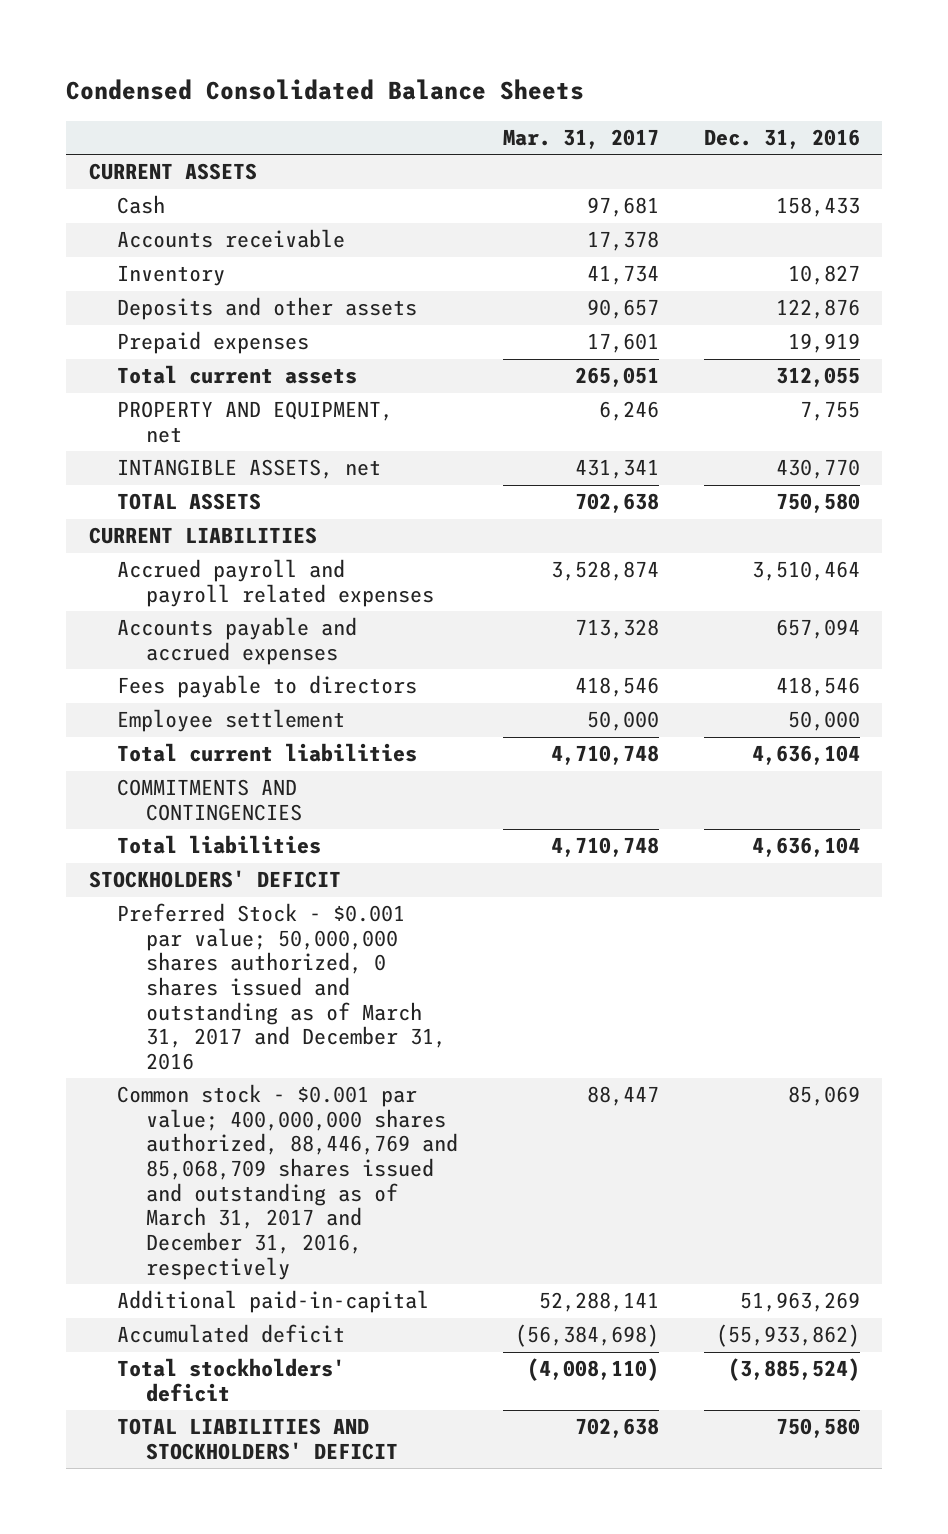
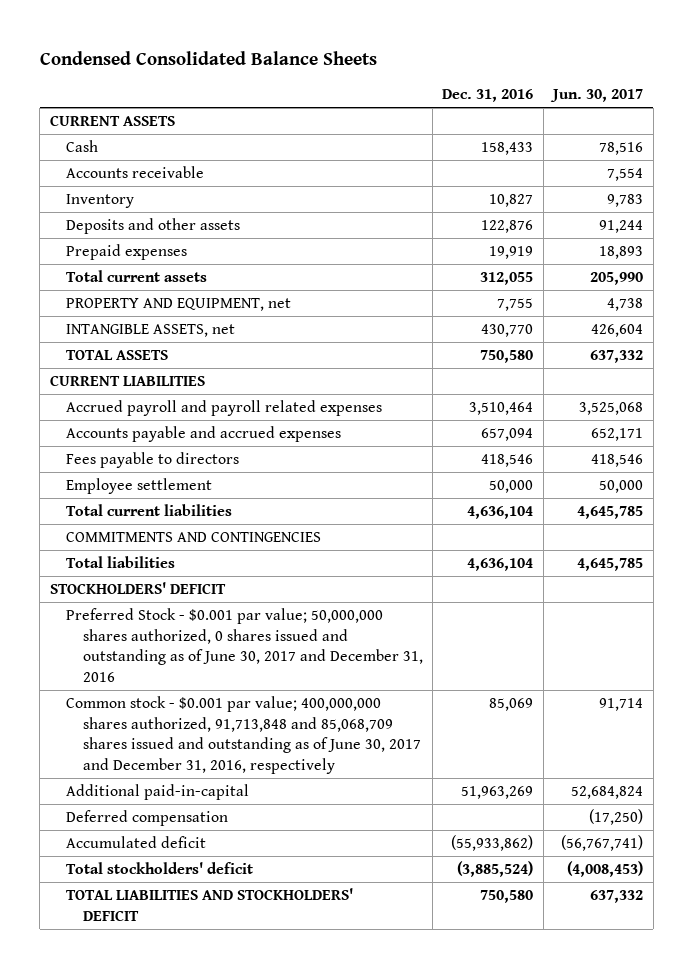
- | Mar. 31, 2017 | Dec. 31, 2016
+ | Dec. 31, 2016 | Jun. 30, 2017
- Preferred Stock - $0.001 par value; 50,000,000 shares authorized, 0 shares issued and outstanding as of March 31, 2017 and December 31, 2016
- Common stock - $0.001 par value; 400,000,000 shares authorized, 88,446,769 and 85,068,709 shares issued and outstanding as of March 31, 2017 and December 31, 2016, respectively | 88,447 | 85,069
+ Preferred Stock - $0.001 par value; 50,000,000 shares authorized, 0 shares issued and outstanding as of June 30, 2017 and December 31, 2016
+ Common stock - $0.001 par value; 400,000,000 shares authorized, 91,713,848 and 85,068,709 shares issued and outstanding as of June 30, 2017 and December 31, 2016, respectively | 85,069 | 91,714
+ Deferred compensation | | (17,250)

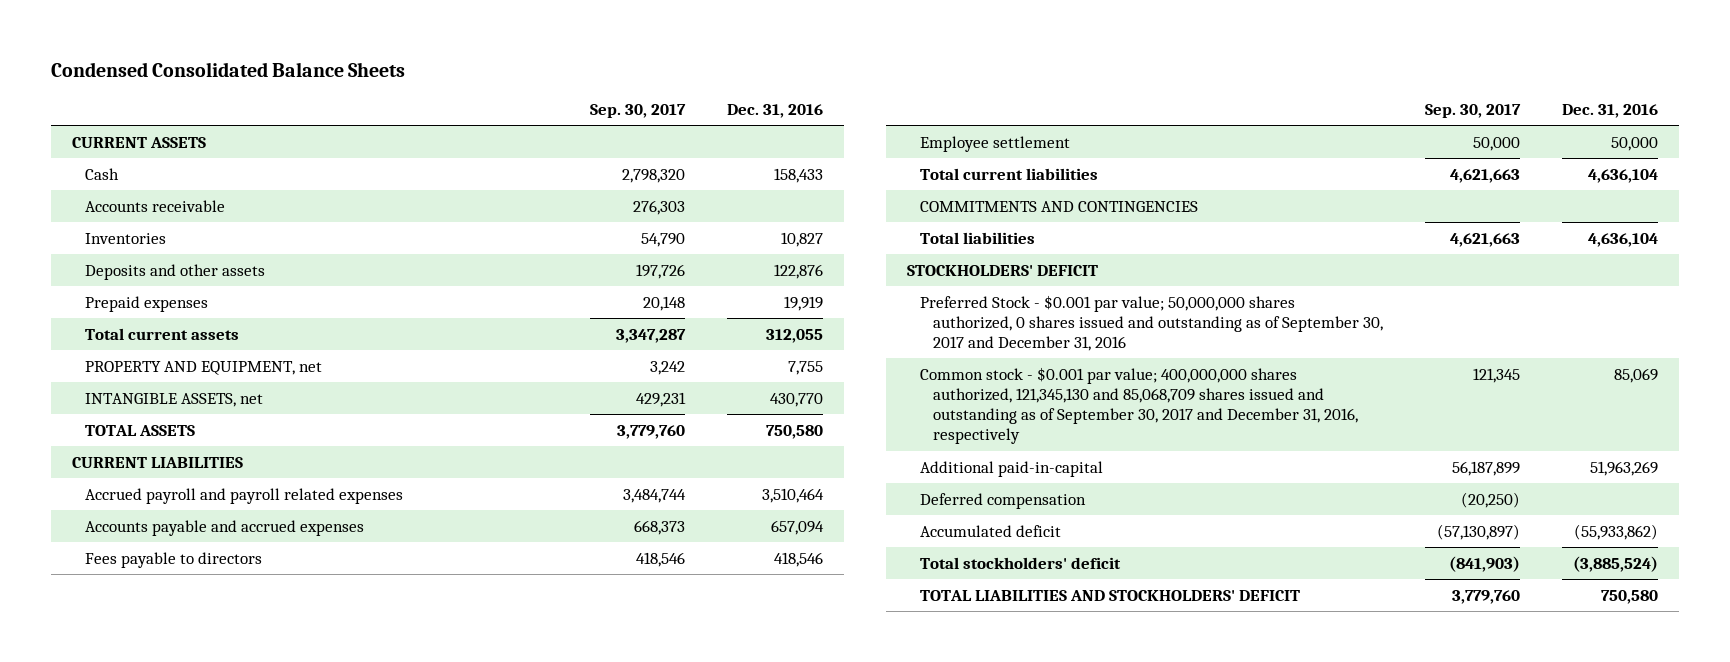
- | Dec. 31, 2016 | Jun. 30, 2017
+ | Sep. 30, 2017 | Dec. 31, 2016
- Inventory | 10,827 | 9,783
+ Inventories | 54,790 | 10,827
- Preferred Stock - $0.001 par value; 50,000,000 shares authorized, 0 shares issued and outstanding as of June 30, 2017 and December 31, 2016
- Common stock - $0.001 par value; 400,000,000 shares authorized, 91,713,848 and 85,068,709 shares issued and outstanding as of June 30, 2017 and December 31, 2016, respectively | 85,069 | 91,714
+ Preferred Stock - $0.001 par value; 50,000,000 shares authorized, 0 shares issued and outstanding as of September 30, 2017 and December 31, 2016
+ Common stock - $0.001 par value; 400,000,000 shares authorized, 121,345,130 and 85,068,709 shares issued and outstanding as of September 30, 2017 and December 31, 2016, respectively | 121,345 | 85,069

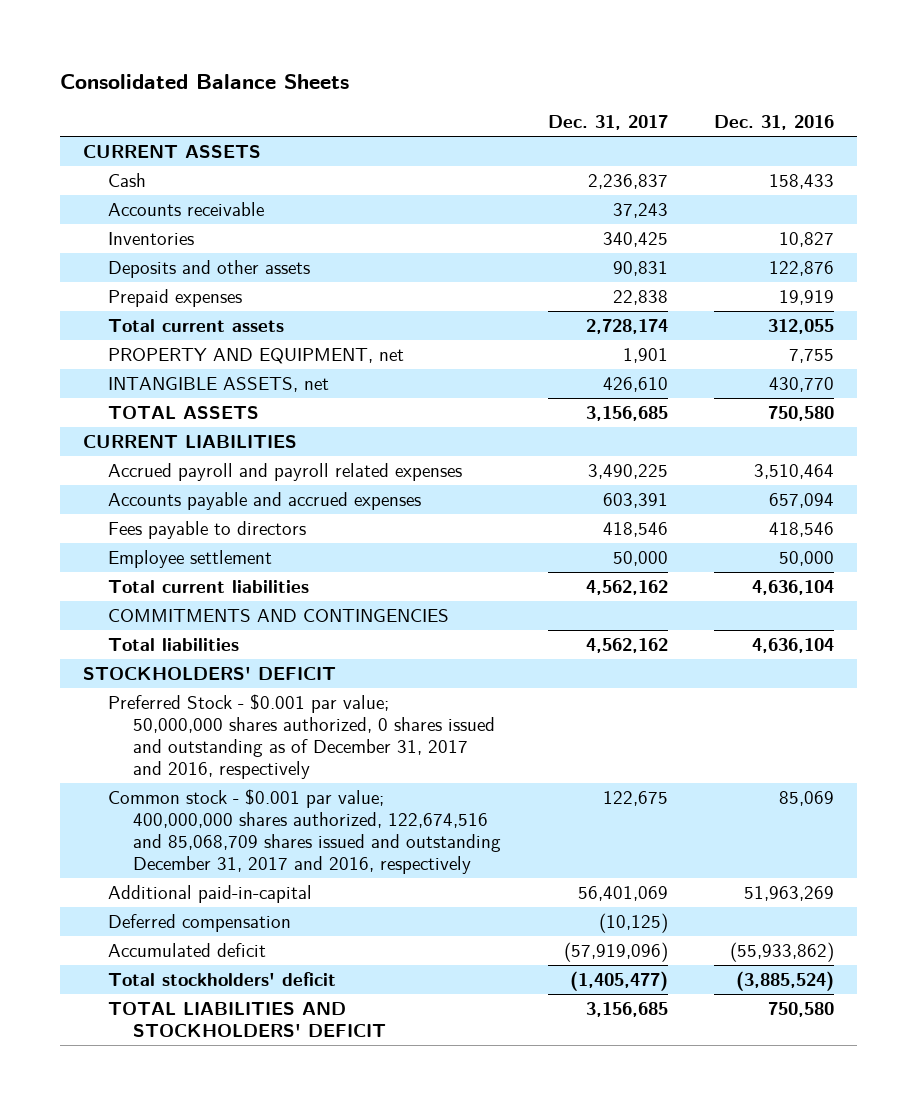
- Condensed Consolidated Balance Sheets
+ Consolidated Balance Sheets
- | Sep. 30, 2017 | Dec. 31, 2016
+ | Dec. 31, 2017 | Dec. 31, 2016
- Preferred Stock - $0.001 par value; 50,000,000 shares authorized, 0 shares issued and outstanding as of September 30, 2017 and December 31, 2016
- Common stock - $0.001 par value; 400,000,000 shares authorized, 121,345,130 and 85,068,709 shares issued and outstanding as of September 30, 2017 and December 31, 2016, respectively | 121,345 | 85,069
+ Preferred Stock - $0.001 par value; 50,000,000 shares authorized, 0 shares issued and outstanding as of December 31, 2017 and 2016, respectively
+ Common stock - $0.001 par value; 400,000,000 shares authorized, 122,674,516 and 85,068,709 shares issued and outstanding December 31, 2017 and 2016, respectively | 122,675 | 85,069

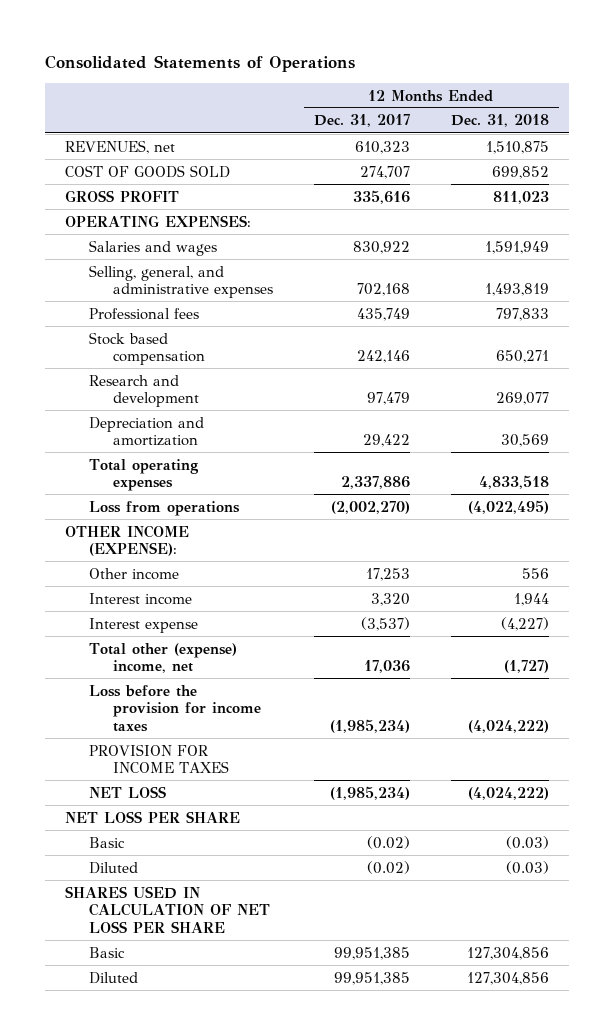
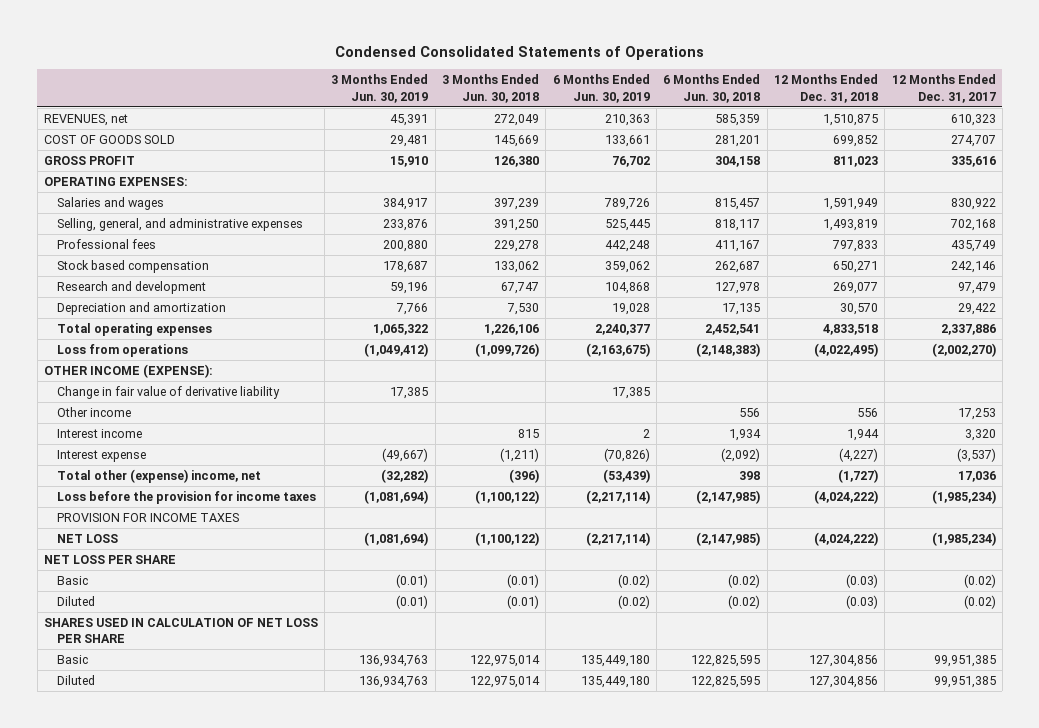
- Consolidated Statements of Operations
+ Condensed Consolidated Statements of Operations
- | 12 Months Ended Dec. 31, 2017 | 12 Months Ended Dec. 31, 2018
+ | 3 Months Ended Jun. 30, 2019 | 3 Months Ended Jun. 30, 2018 | 6 Months Ended Jun. 30, 2019 | 6 Months Ended Jun. 30, 2018 | 12 Months Ended Dec. 31, 2018 | 12 Months Ended Dec. 31, 2017
- Depreciation and amortization | 29,422 | 30,569
+ Depreciation and amortization | 7,766 | 7,530 | 19,028 | 17,135 | 30,570 | 29,422
+ Change in fair value of derivative liability | 17,385 | | 17,385 | | |

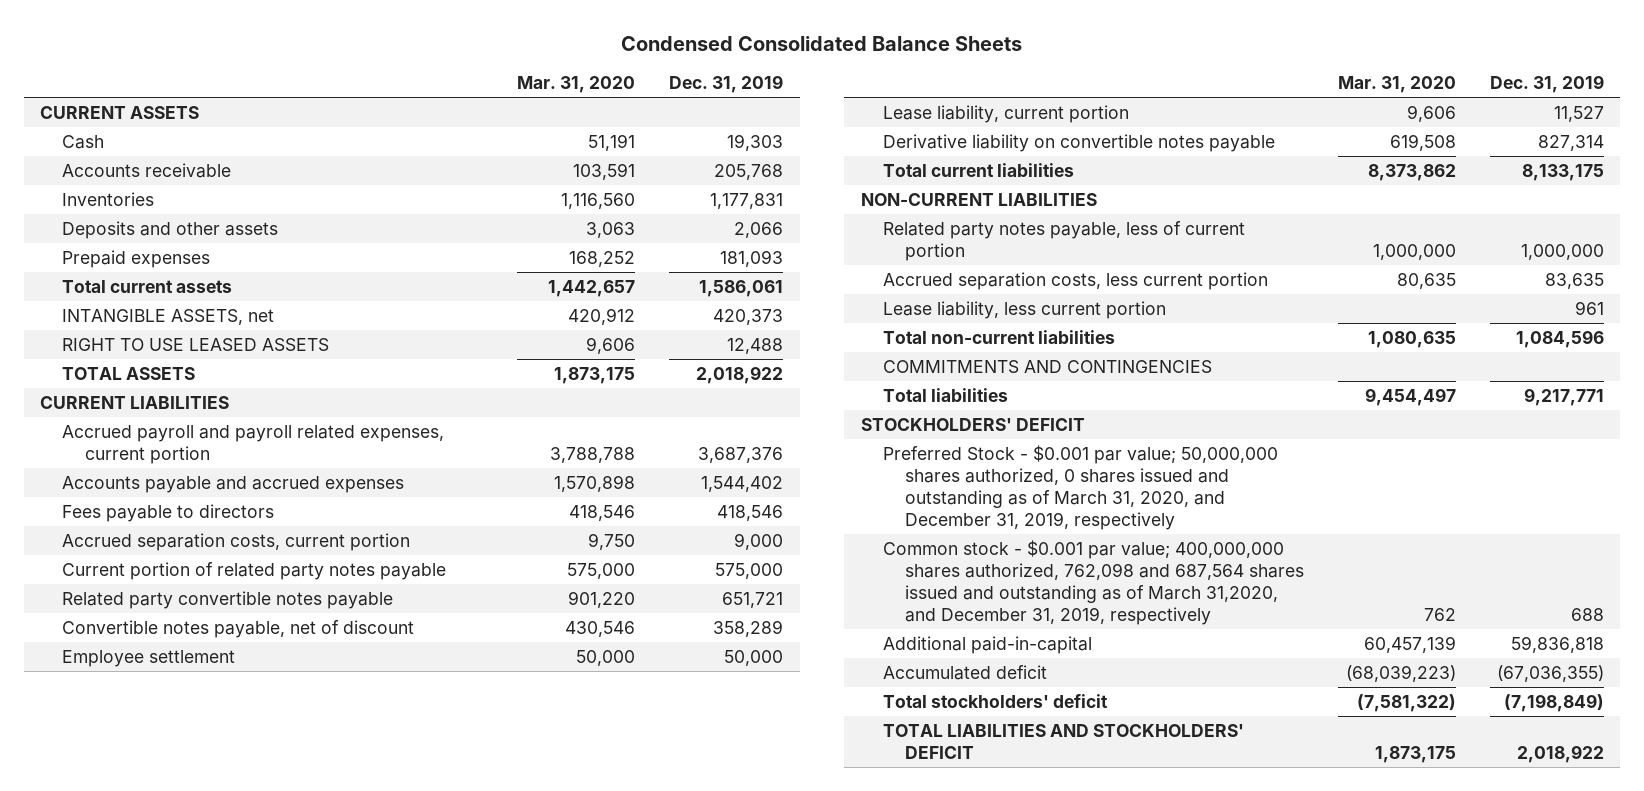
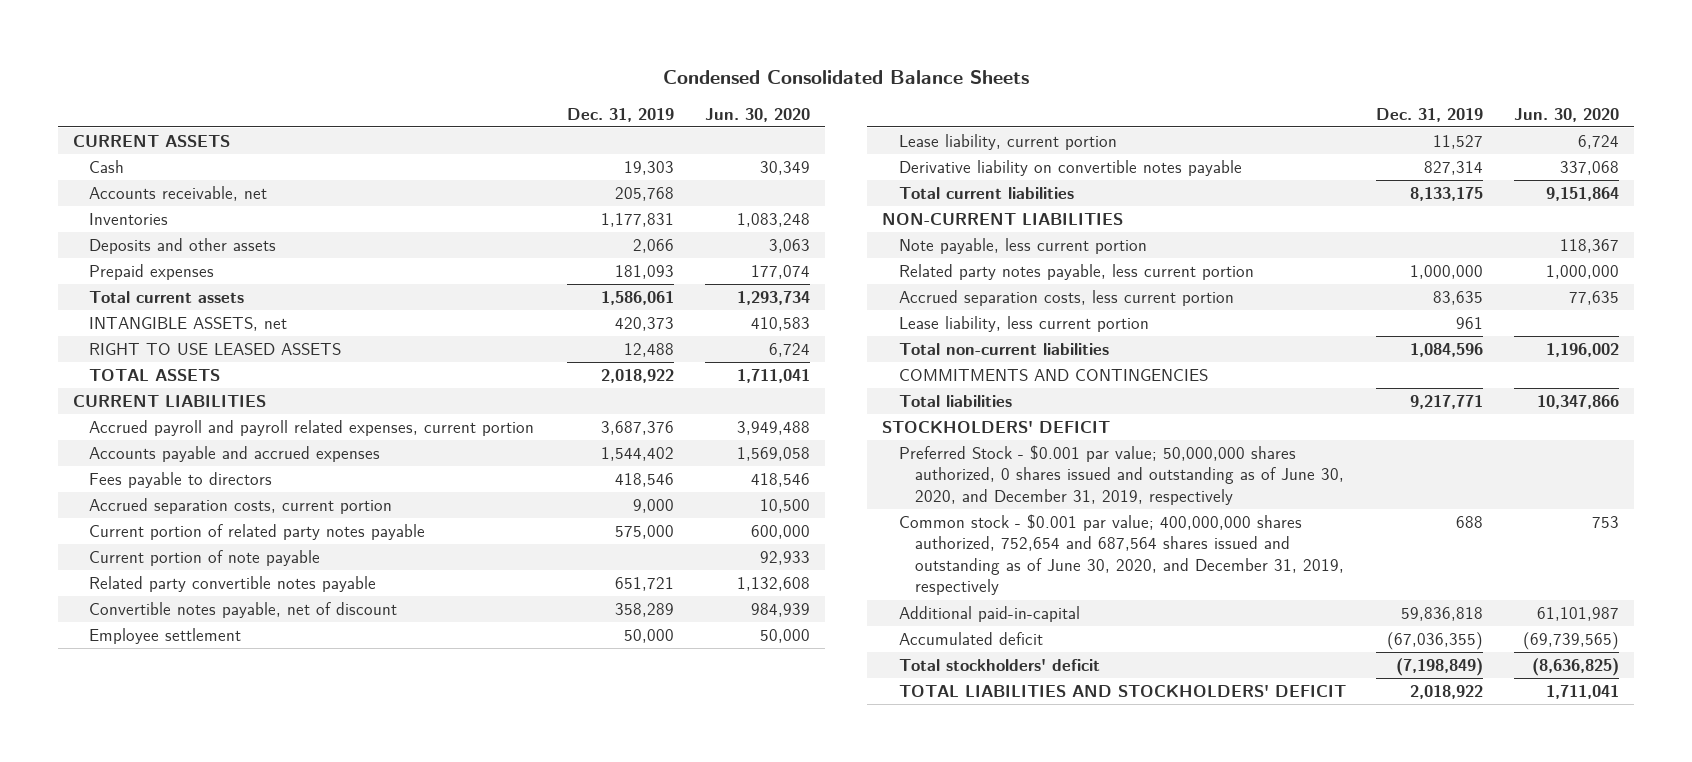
- | Mar. 31, 2020 | Dec. 31, 2019
+ | Dec. 31, 2019 | Jun. 30, 2020
- Accounts receivable | 103,591 | 205,768
+ Accounts receivable, net | 205,768 |
+ Current portion of note payable | | 92,933
- Related party notes payable, less of current portion | 1,000,000 | 1,000,000
+ Note payable, less current portion | | 118,367
+ Related party notes payable, less current portion | 1,000,000 | 1,000,000
- Preferred Stock - $0.001 par value; 50,000,000 shares authorized, 0 shares issued and outstanding as of March 31, 2020, and December 31, 2019, respectively
- Common stock - $0.001 par value; 400,000,000 shares authorized, 762,098 and 687,564 shares issued and outstanding as of March 31,2020, and December 31, 2019, respectively | 762 | 688
+ Preferred Stock - $0.001 par value; 50,000,000 shares authorized, 0 shares issued and outstanding as of June 30, 2020, and December 31, 2019, respectively
+ Common stock - $0.001 par value; 400,000,000 shares authorized, 752,654 and 687,564 shares issued and outstanding as of June 30, 2020, and December 31, 2019, respectively | 688 | 753

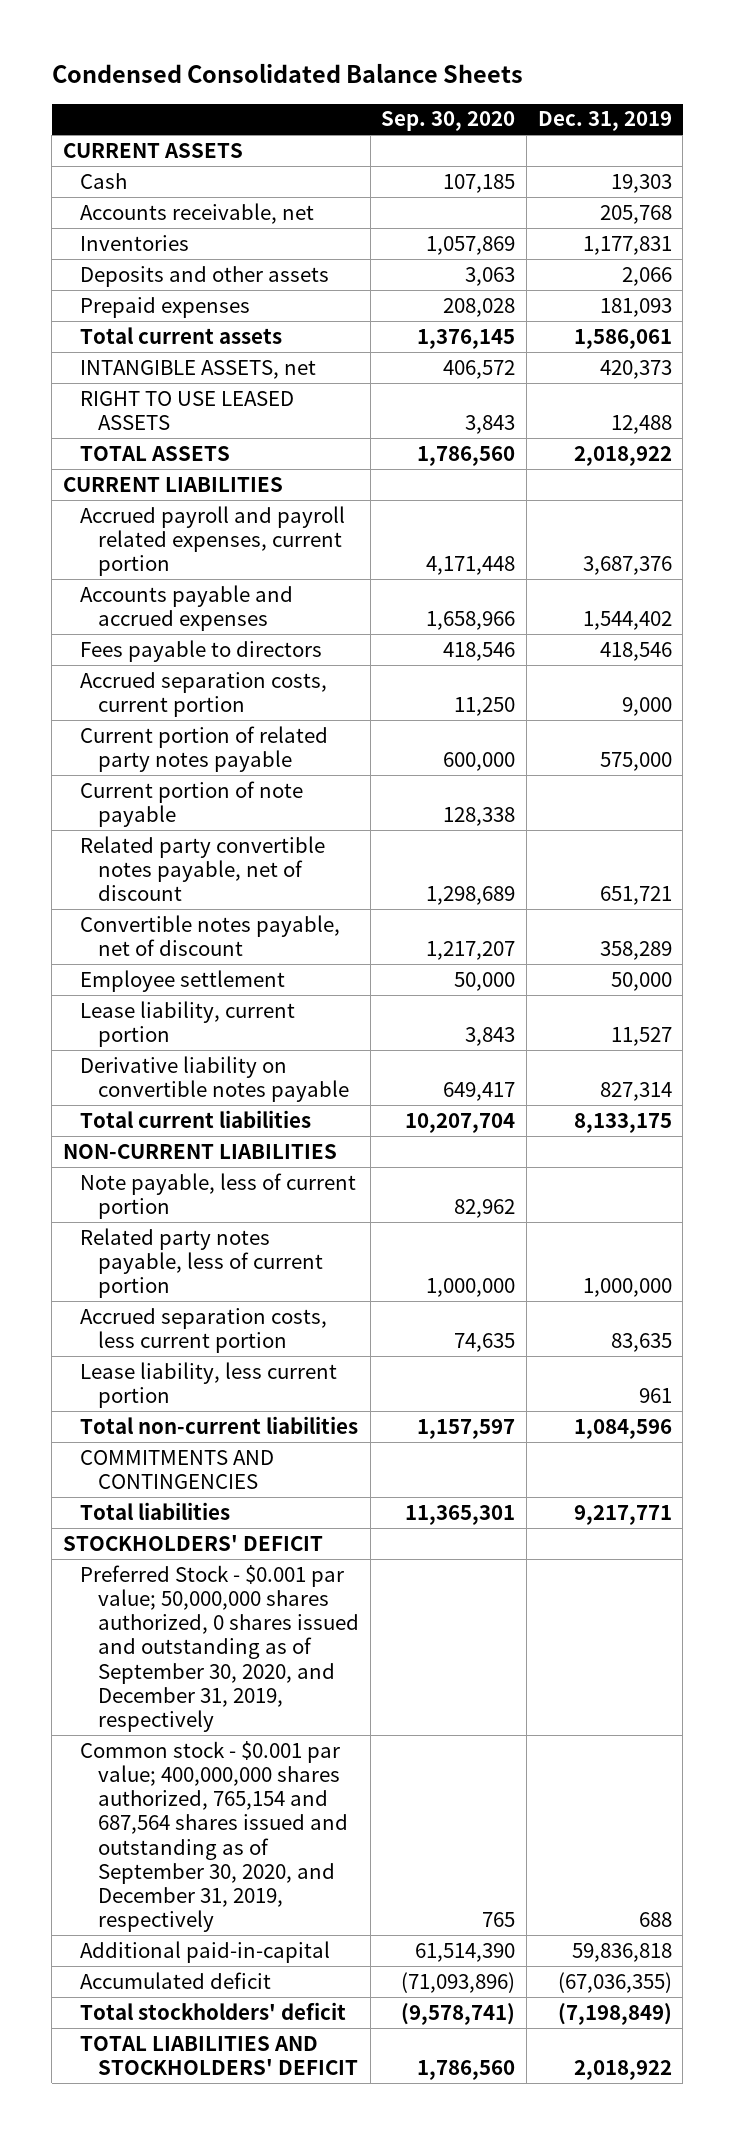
- | Dec. 31, 2019 | Jun. 30, 2020
+ | Sep. 30, 2020 | Dec. 31, 2019
- Related party convertible notes payable | 651,721 | 1,132,608
+ Related party convertible notes payable, net of discount | 1,298,689 | 651,721
- Note payable, less current portion | | 118,367
- Related party notes payable, less current portion | 1,000,000 | 1,000,000
+ Note payable, less of current portion | 82,962 |
+ Related party notes payable, less of current portion | 1,000,000 | 1,000,000
- Preferred Stock - $0.001 par value; 50,000,000 shares authorized, 0 shares issued and outstanding as of June 30, 2020, and December 31, 2019, respectively
- Common stock - $0.001 par value; 400,000,000 shares authorized, 752,654 and 687,564 shares issued and outstanding as of June 30, 2020, and December 31, 2019, respectively | 688 | 753
+ Preferred Stock - $0.001 par value; 50,000,000 shares authorized, 0 shares issued and outstanding as of September 30, 2020, and December 31, 2019, respectively
+ Common stock - $0.001 par value; 400,000,000 shares authorized, 765,154 and 687,564 shares issued and outstanding as of September 30, 2020, and December 31, 2019, respectively | 765 | 688

